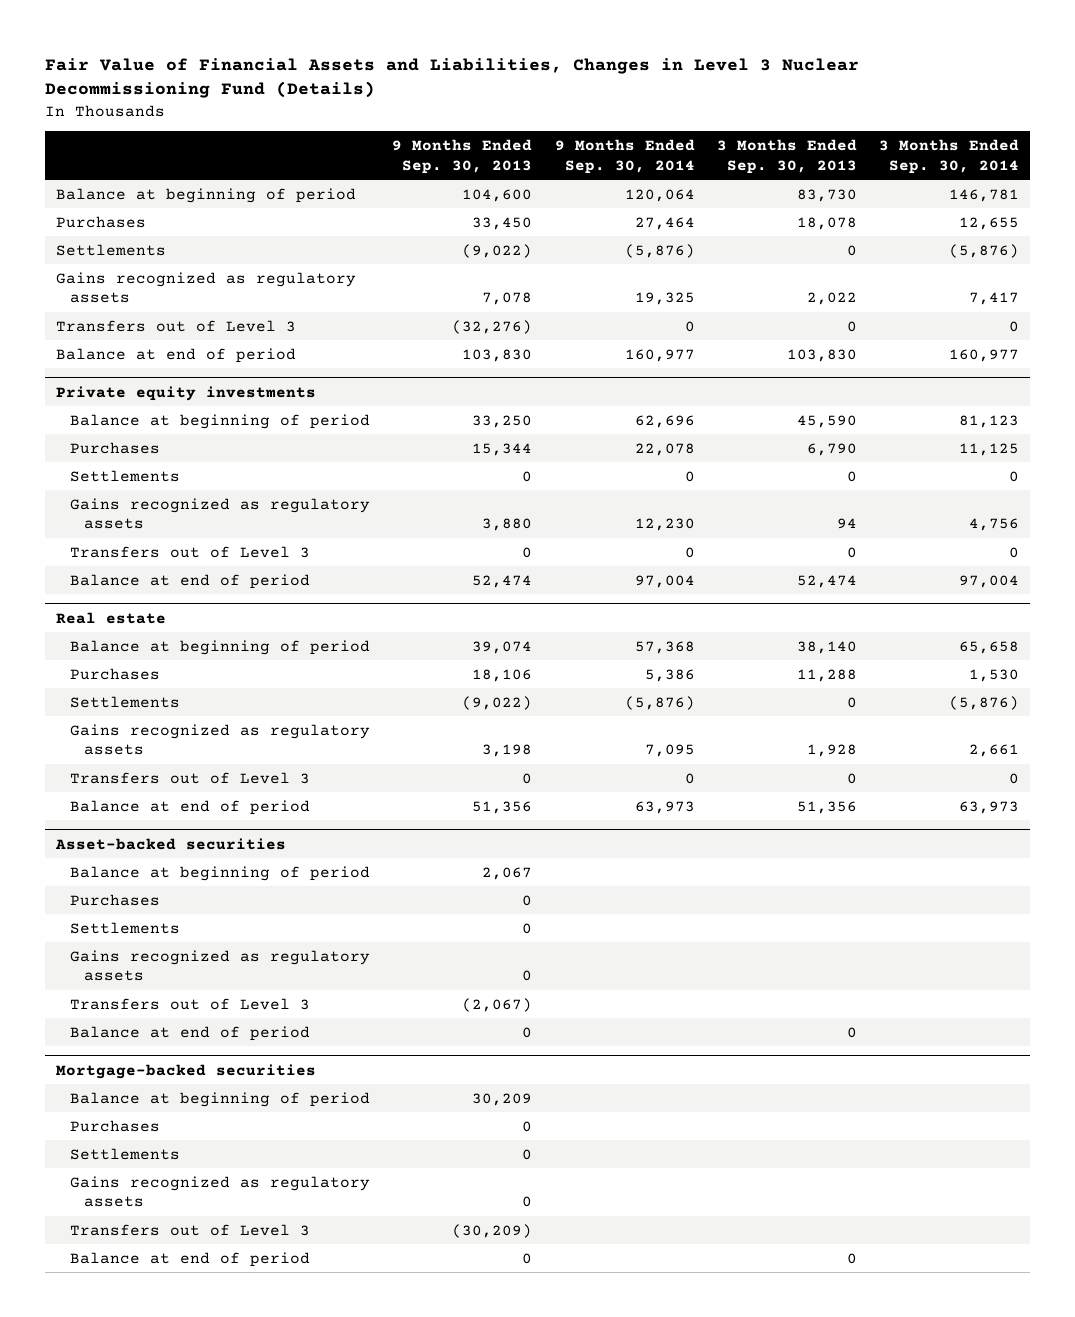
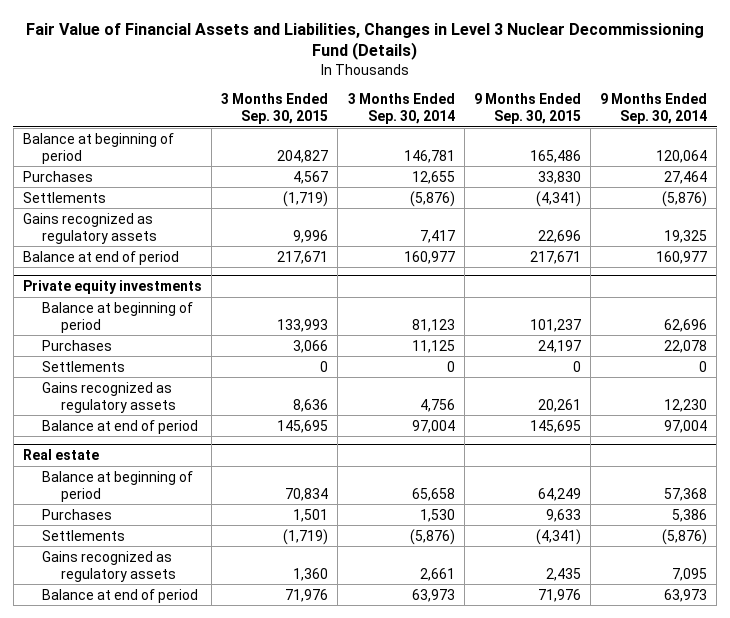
- | 9 Months Ended Sep. 30, 2013 | 9 Months Ended Sep. 30, 2014 | 3 Months Ended Sep. 30, 2013 | 3 Months Ended Sep. 30, 2014
+ | 3 Months Ended Sep. 30, 2015 | 3 Months Ended Sep. 30, 2014 | 9 Months Ended Sep. 30, 2015 | 9 Months Ended Sep. 30, 2014
- Transfers out of Level 3 | (32,276) | 0 | 0 | 0
@ Private equity investments
- Transfers out of Level 3 | 0 | 0 | 0 | 0
@ Real estate
- Transfers out of Level 3 | 0 | 0 | 0 | 0
- Asset-backed securities
- Balance at beginning of period | 2,067 | | |
- Purchases | 0 | | |
- Settlements | 0 | | |
- Gains recognized as regulatory assets | 0 | | |
- Transfers out of Level 3 | (2,067) | | |
- Balance at end of period | 0 | | 0 |
- Mortgage-backed securities
- Balance at beginning of period | 30,209 | | |
- Purchases | 0 | | |
- Settlements | 0 | | |
- Gains recognized as regulatory assets | 0 | | |
- Transfers out of Level 3 | (30,209) | | |
- Balance at end of period | 0 | | 0 |

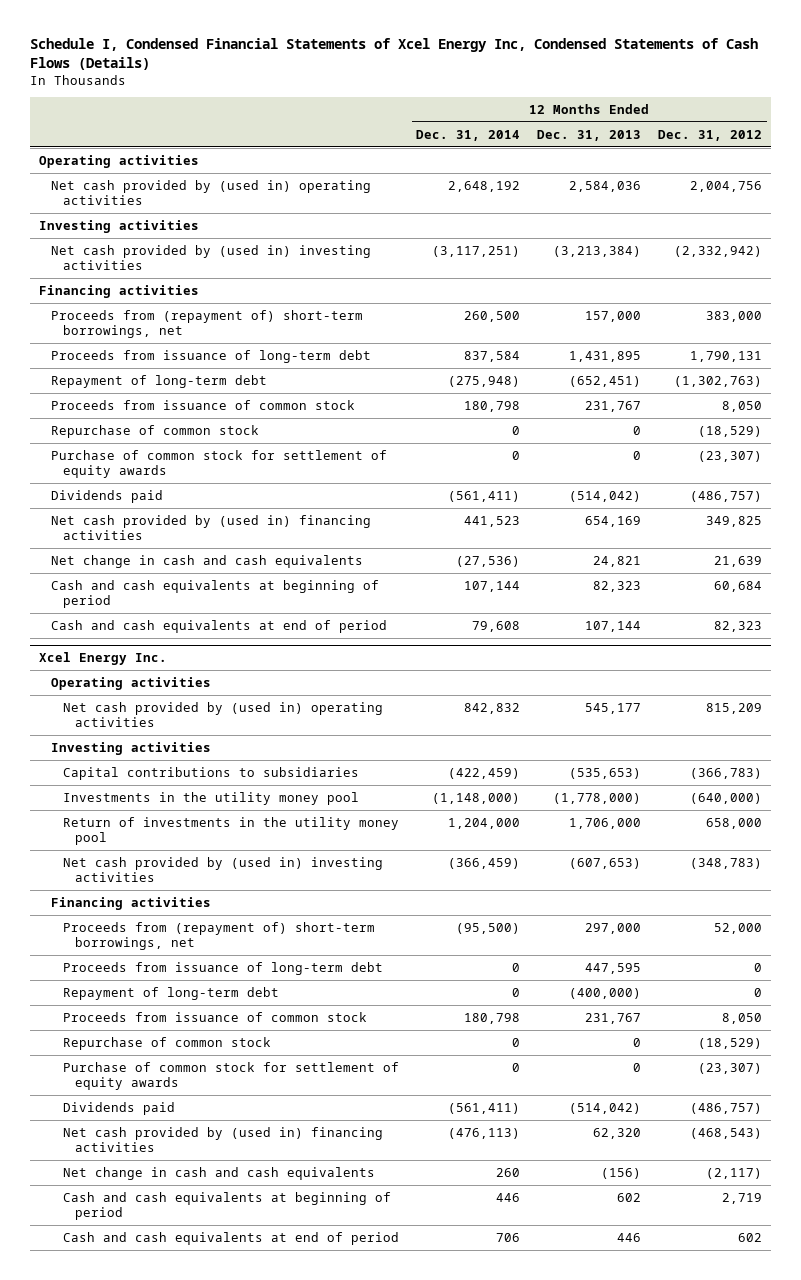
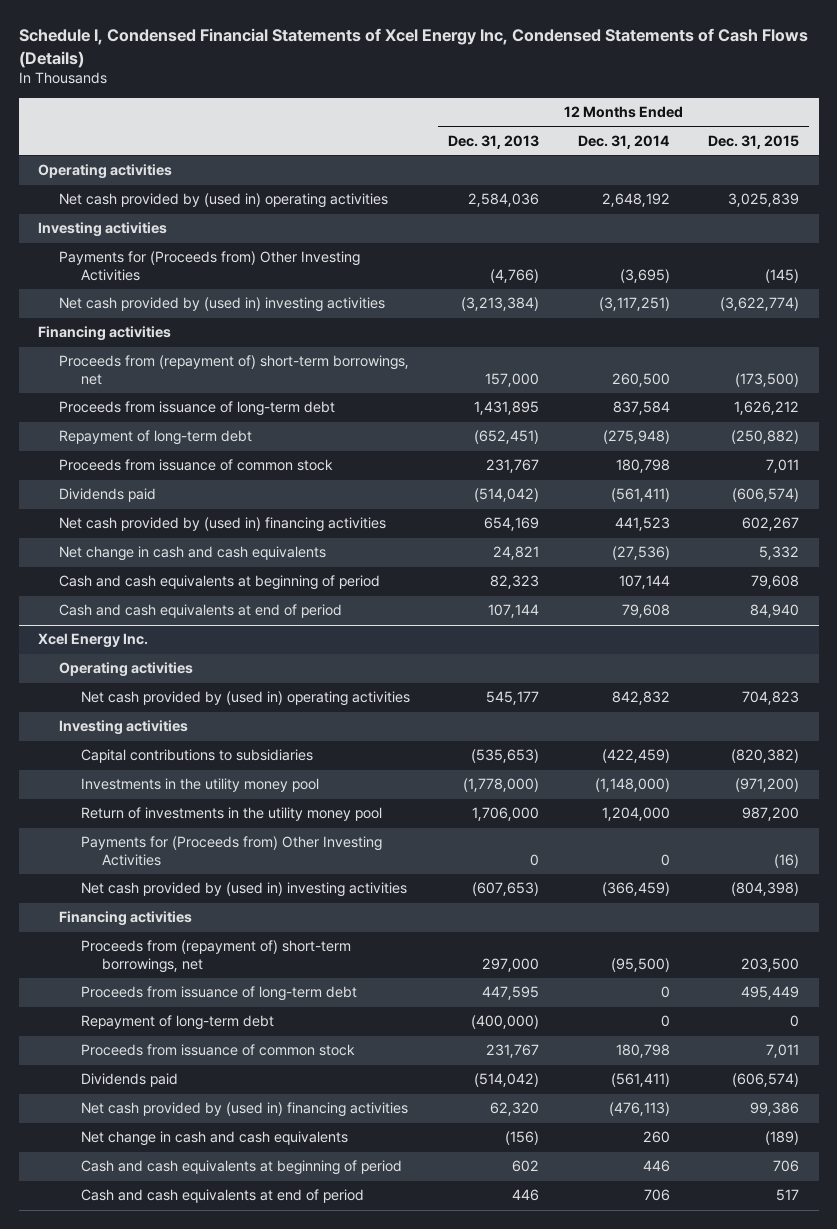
- | 12 Months Ended Dec. 31, 2014 | 12 Months Ended Dec. 31, 2013 | 12 Months Ended Dec. 31, 2012
+ | 12 Months Ended Dec. 31, 2013 | 12 Months Ended Dec. 31, 2014 | 12 Months Ended Dec. 31, 2015
+ Payments for (Proceeds from) Other Investing Activities | (4,766) | (3,695) | (145)
- Repurchase of common stock | 0 | 0 | (18,529)
- Purchase of common stock for settlement of equity awards | 0 | 0 | (23,307)
@ Xcel Energy Inc.
+ Payments for (Proceeds from) Other Investing Activities | 0 | 0 | (16)
- Repurchase of common stock | 0 | 0 | (18,529)
- Purchase of common stock for settlement of equity awards | 0 | 0 | (23,307)

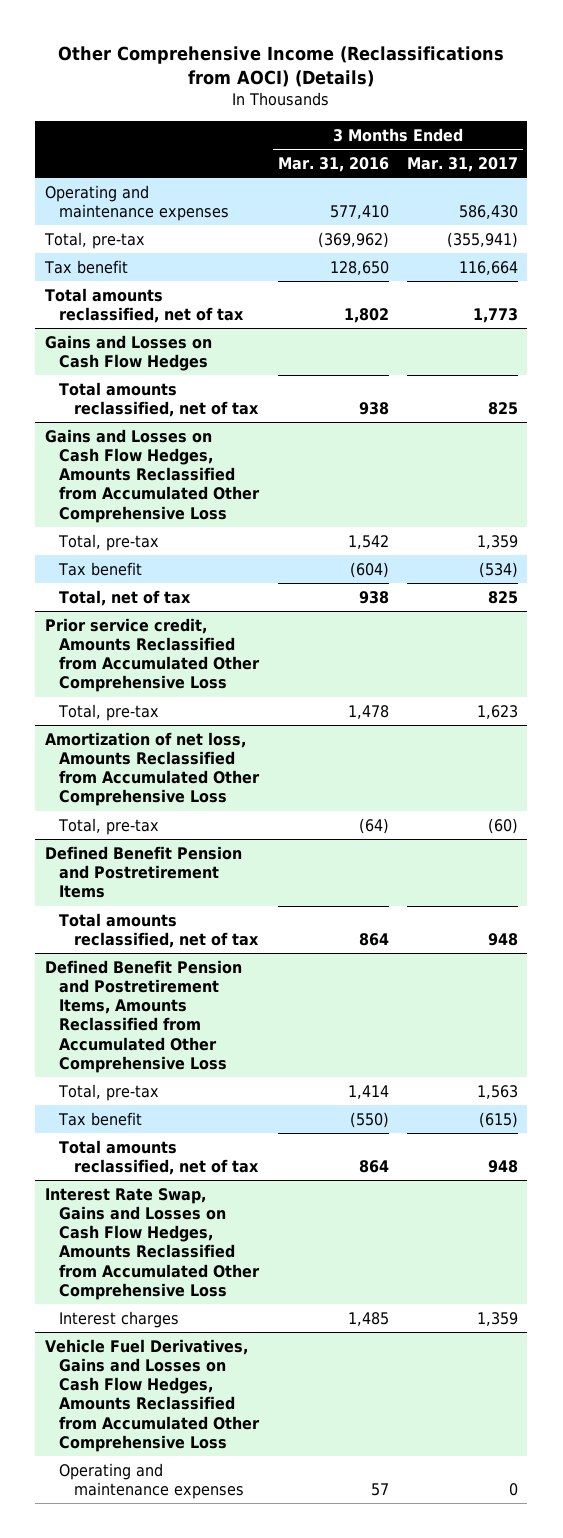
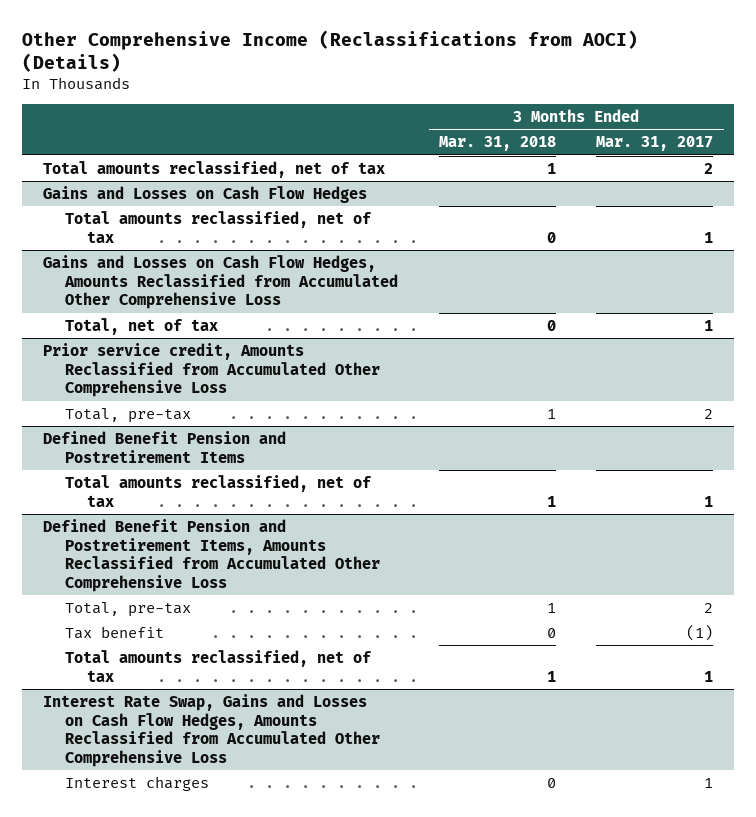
- | 3 Months Ended Mar. 31, 2016 | 3 Months Ended Mar. 31, 2017
+ | 3 Months Ended Mar. 31, 2018 | 3 Months Ended Mar. 31, 2017
- Operating and maintenance expenses | 577,410 | 586,430
- Total, pre-tax | (369,962) | (355,941)
- Tax benefit | 128,650 | 116,664
- Total amounts reclassified, net of tax | 1,802 | 1,773
+ Total amounts reclassified, net of tax | 1 | 2
@ Gains and Losses on Cash Flow Hedges
- Total amounts reclassified, net of tax | 938 | 825
+ Total amounts reclassified, net of tax | 0 | 1
@ Gains and Losses on Cash Flow Hedges, Amounts Reclassified from Accumulated Other Comprehensive Loss
- Total, pre-tax | 1,542 | 1,359
- Tax benefit | (604) | (534)
- Total, net of tax | 938 | 825
+ Total, net of tax | 0 | 1
@ Prior service credit, Amounts Reclassified from Accumulated Other Comprehensive Loss
- Total, pre-tax | 1,478 | 1,623
- Amortization of net loss, Amounts Reclassified from Accumulated Other Comprehensive Loss
- Total, pre-tax | (64) | (60)
@ Prior service credit, Amounts Reclassified from Accumulated Other Comprehensive Loss
+ Total, pre-tax | 1 | 2
@ Defined Benefit Pension and Postretirement Items
- Total amounts reclassified, net of tax | 864 | 948
+ Total amounts reclassified, net of tax | 1 | 1
@ Defined Benefit Pension and Postretirement Items, Amounts Reclassified from Accumulated Other Comprehensive Loss
- Total, pre-tax | 1,414 | 1,563
- Tax benefit | (550) | (615)
- Total amounts reclassified, net of tax | 864 | 948
+ Total, pre-tax | 1 | 2
+ Tax benefit | 0 | (1)
+ Total amounts reclassified, net of tax | 1 | 1
@ Interest Rate Swap, Gains and Losses on Cash Flow Hedges, Amounts Reclassified from Accumulated Other Comprehensive Loss
- Interest charges | 1,485 | 1,359
- Vehicle Fuel Derivatives, Gains and Losses on Cash Flow Hedges, Amounts Reclassified from Accumulated Other Comprehensive Loss
- Operating and maintenance expenses | 57 | 0
@ Interest Rate Swap, Gains and Losses on Cash Flow Hedges, Amounts Reclassified from Accumulated Other Comprehensive Loss
+ Interest charges | 0 | 1

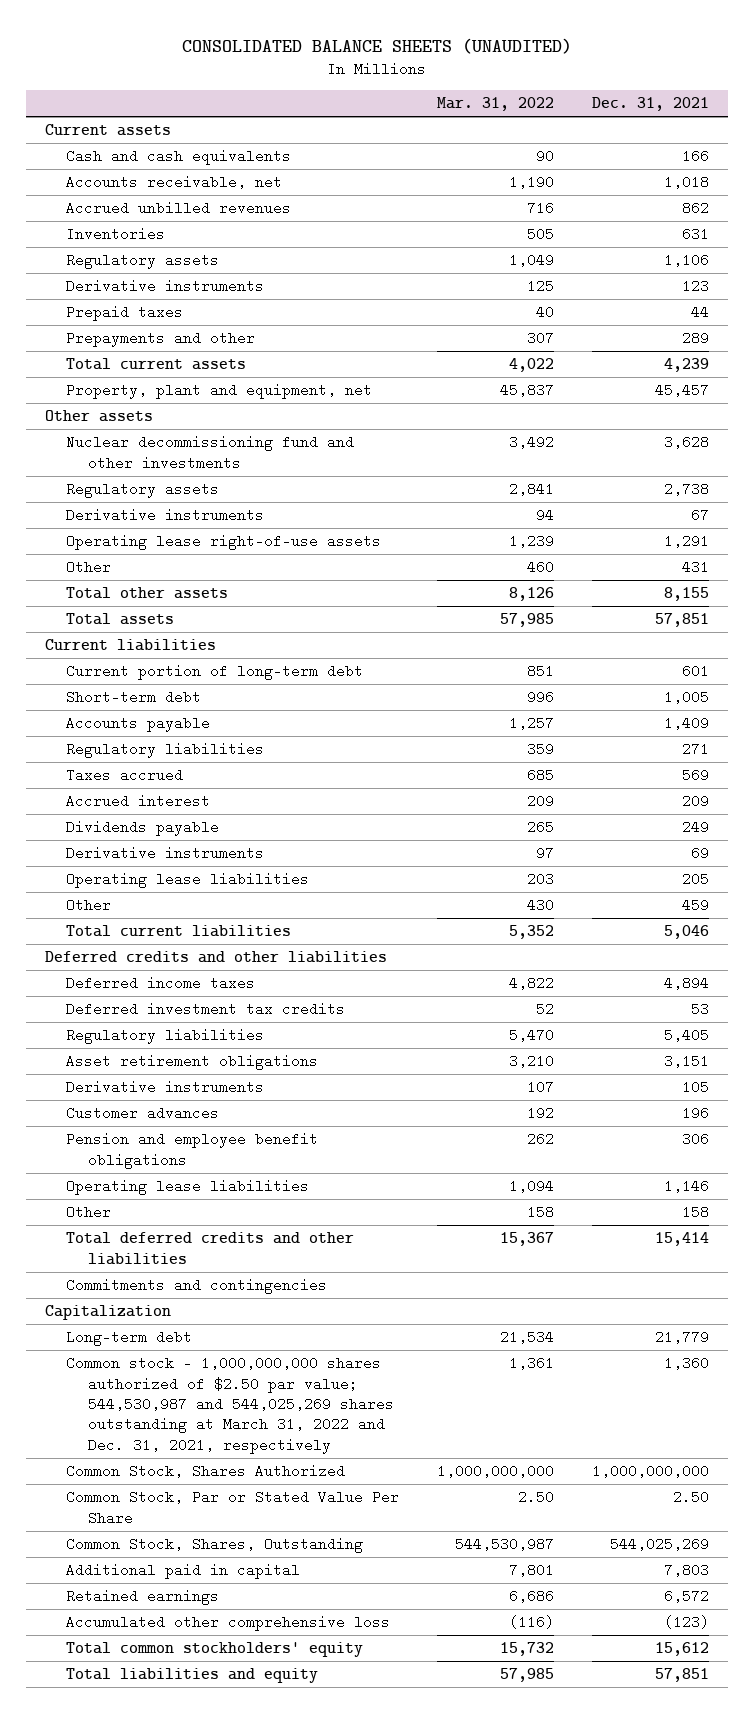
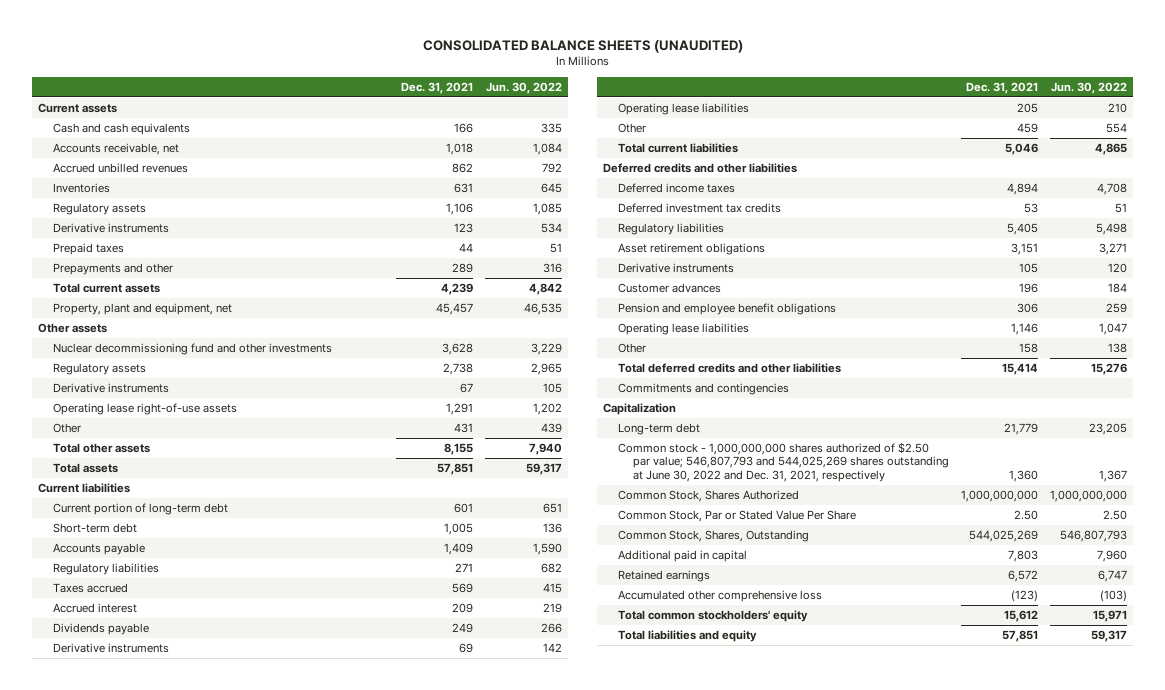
- | Mar. 31, 2022 | Dec. 31, 2021
+ | Dec. 31, 2021 | Jun. 30, 2022
- Common stock - 1,000,000,000 shares authorized of $2.50 par value; 544,530,987 and 544,025,269 shares outstanding at March 31, 2022 and Dec. 31, 2021, respectively | 1,361 | 1,360
+ Common stock - 1,000,000,000 shares authorized of $2.50 par value; 546,807,793 and 544,025,269 shares outstanding at June 30, 2022 and Dec. 31, 2021, respectively | 1,360 | 1,367

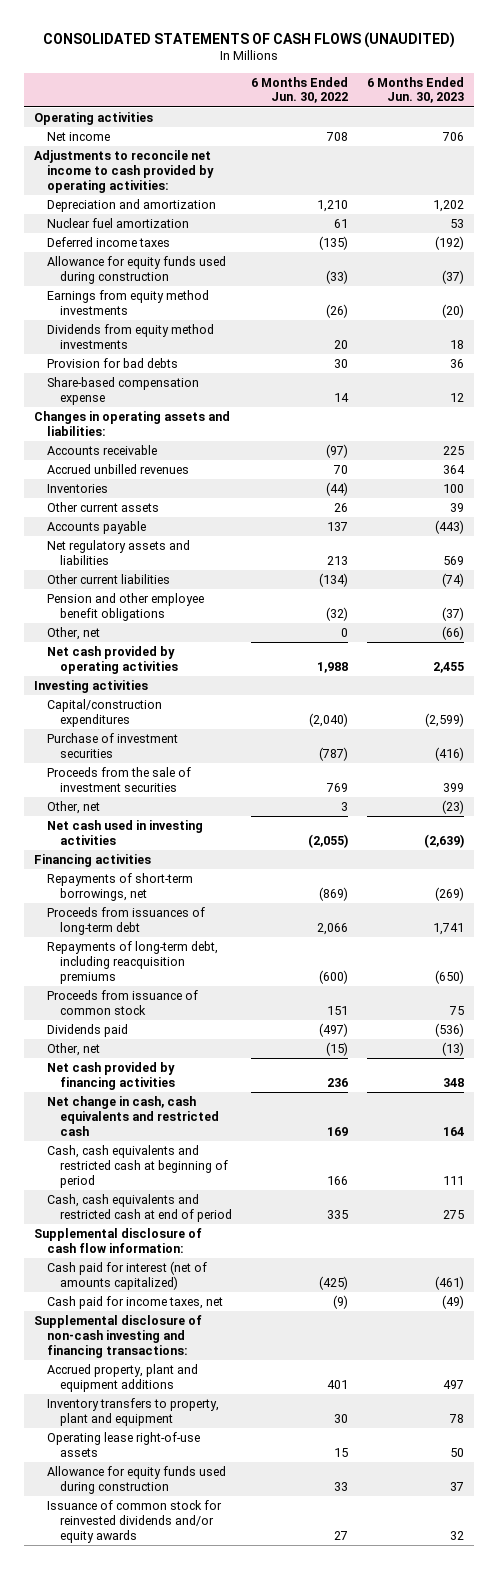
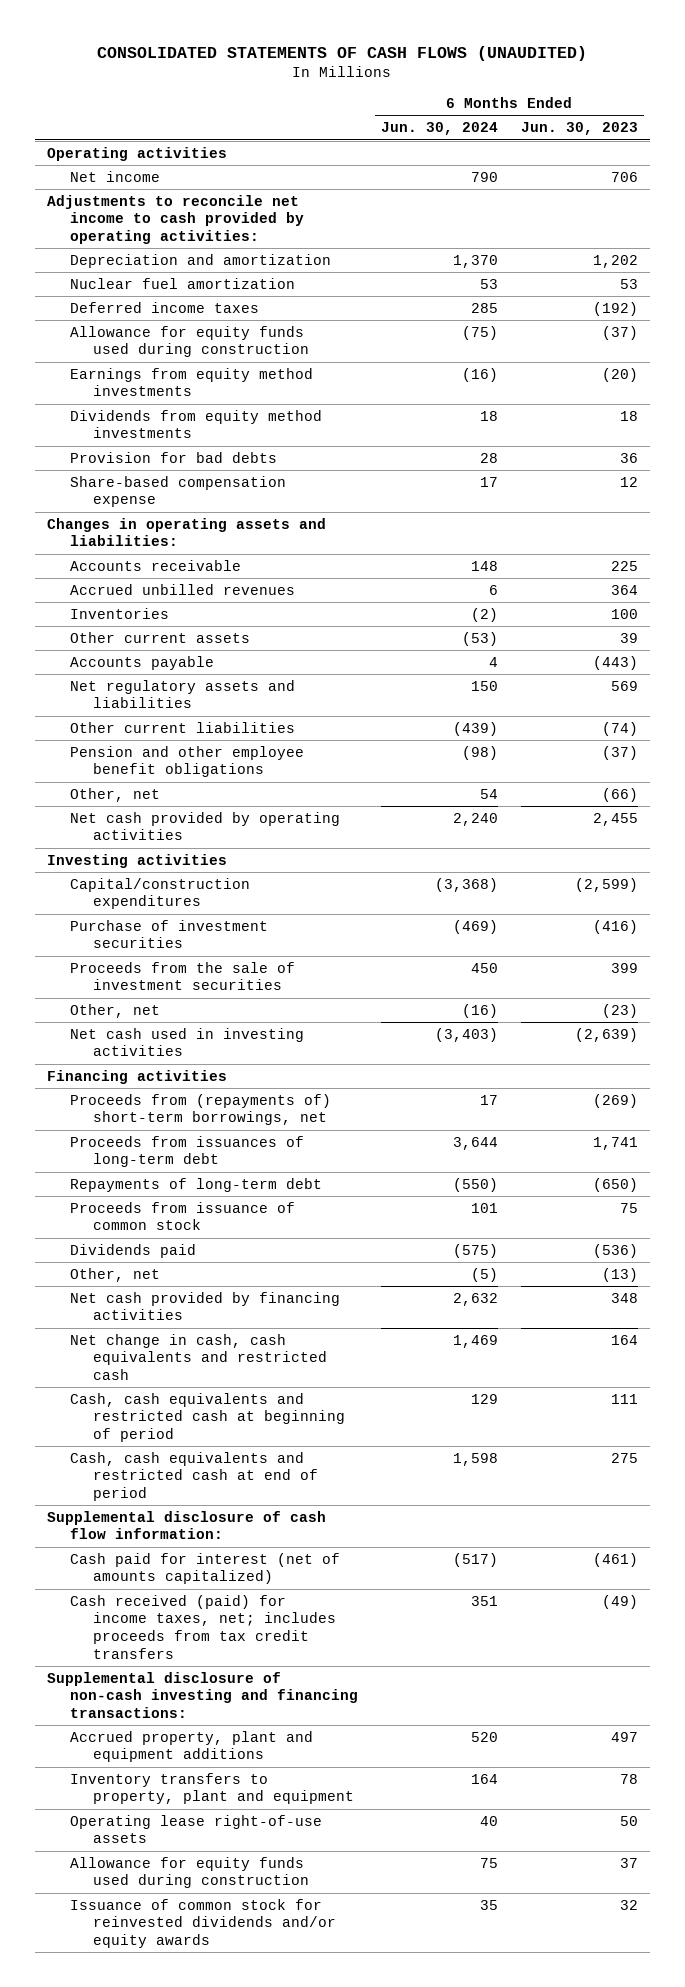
- | 6 Months Ended Jun. 30, 2022 | 6 Months Ended Jun. 30, 2023
+ | 6 Months Ended Jun. 30, 2024 | 6 Months Ended Jun. 30, 2023
- Repayments of short-term borrowings, net | (869) | (269)
+ Proceeds from (repayments of) short-term borrowings, net | 17 | (269)
- Repayments of long-term debt, including reacquisition premiums | (600) | (650)
+ Repayments of long-term debt | (550) | (650)
- Cash paid for income taxes, net | (9) | (49)
+ Cash received (paid) for income taxes, net; includes proceeds from tax credit transfers | 351 | (49)

